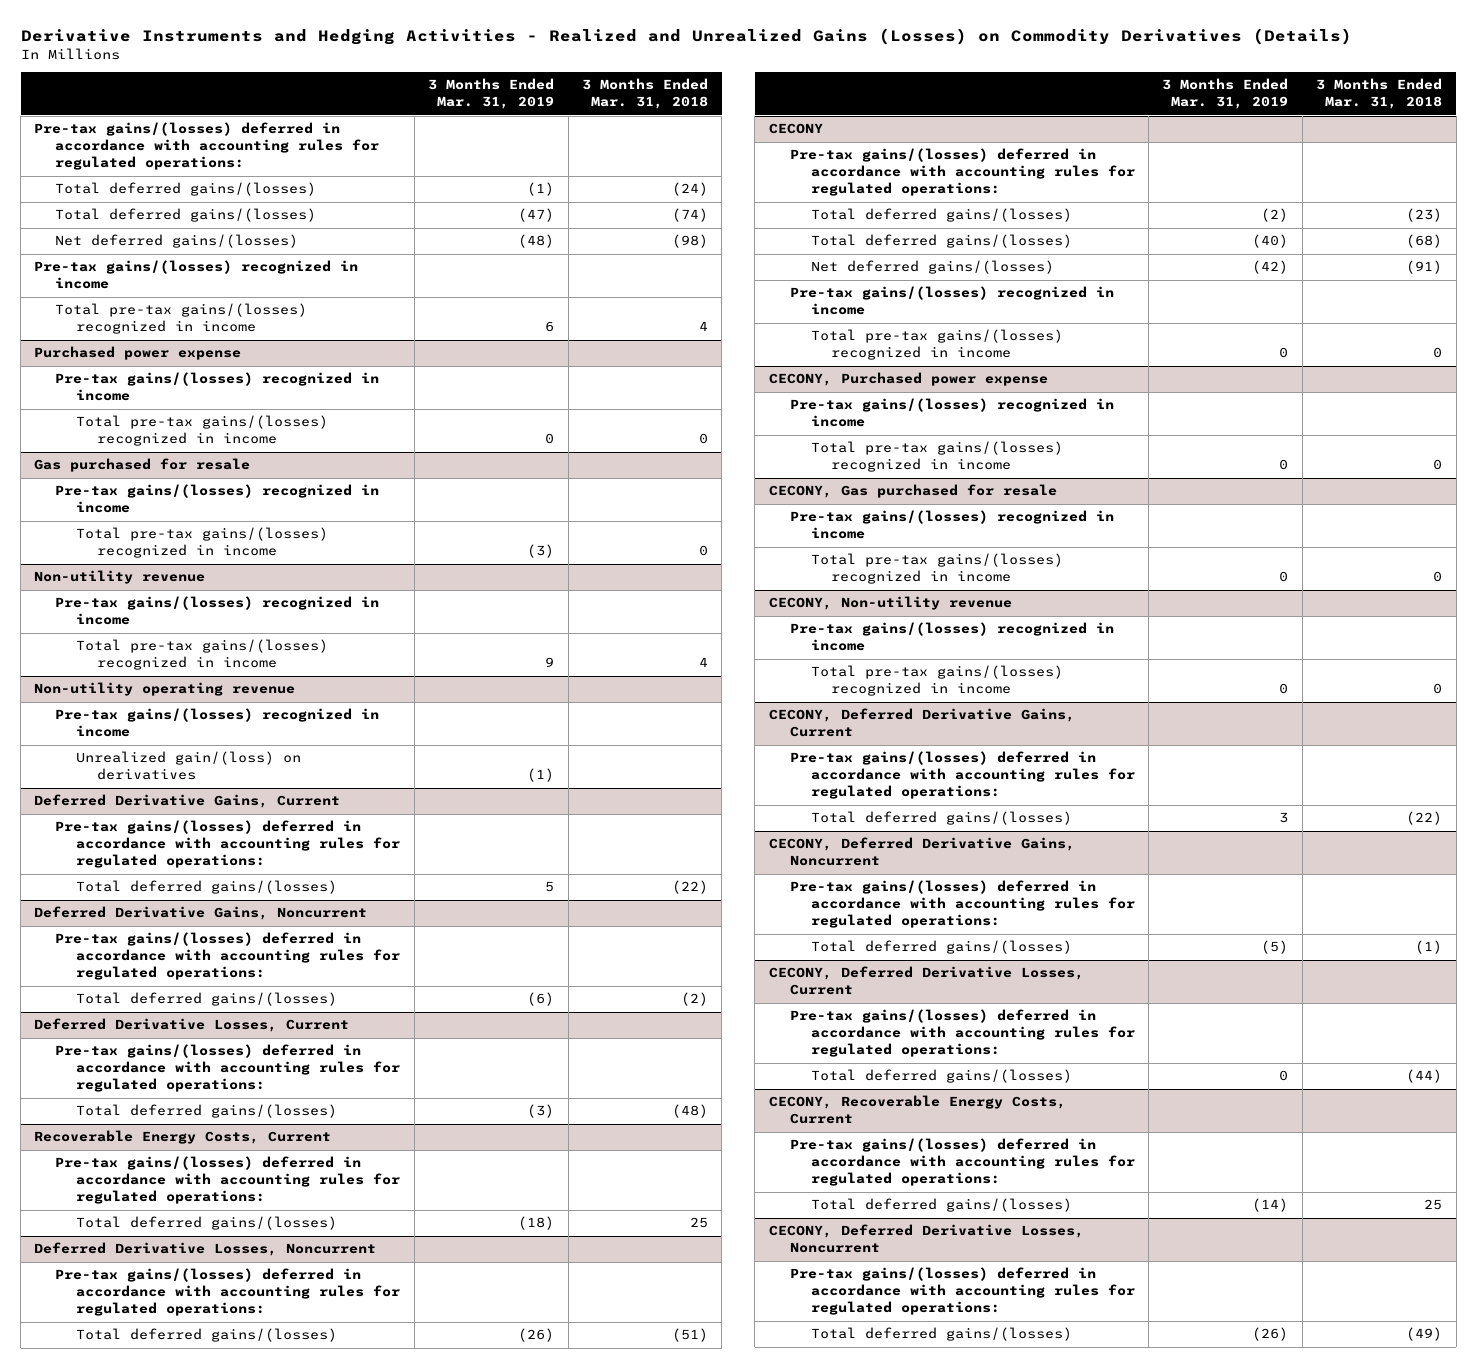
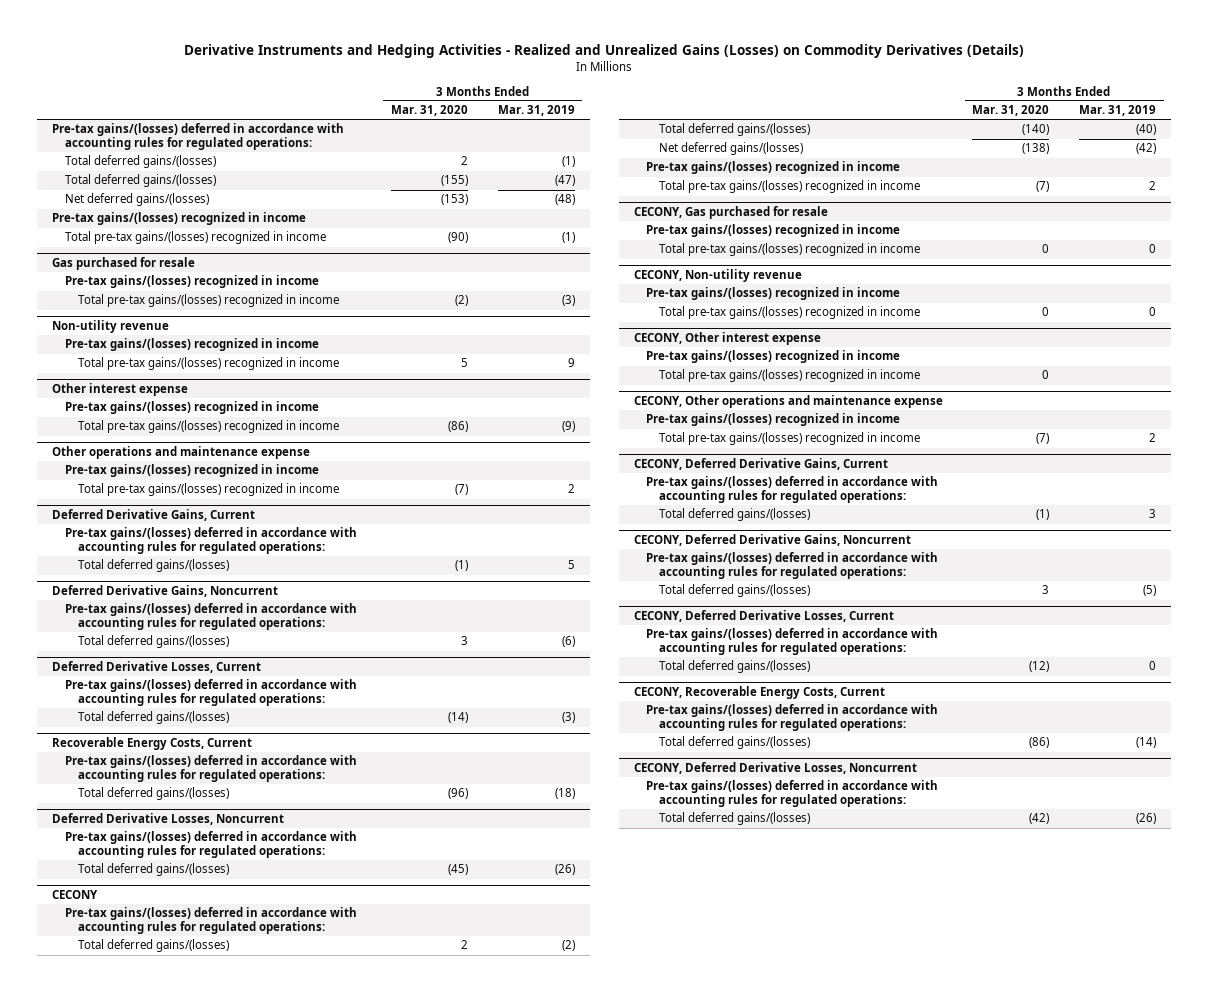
- | 3 Months Ended Mar. 31, 2019 | 3 Months Ended Mar. 31, 2018
+ | 3 Months Ended Mar. 31, 2020 | 3 Months Ended Mar. 31, 2019
- Total pre-tax gains/(losses) recognized in income | 6 | 4
- Purchased power expense
- Pre-tax gains/(losses) recognized in income
- Total pre-tax gains/(losses) recognized in income | 0 | 0
+ Total pre-tax gains/(losses) recognized in income | (90) | (1)
- Non-utility operating revenue
+ Other interest expense
- Unrealized gain/(loss) on derivatives | (1) |
+ Total pre-tax gains/(losses) recognized in income | (86) | (9)
+ Other operations and maintenance expense
+ Pre-tax gains/(losses) recognized in income
+ Total pre-tax gains/(losses) recognized in income | (7) | 2
@ CECONY
- Total pre-tax gains/(losses) recognized in income | 0 | 0
- CECONY, Purchased power expense
- Pre-tax gains/(losses) recognized in income
- Total pre-tax gains/(losses) recognized in income | 0 | 0
@ CECONY
+ Total pre-tax gains/(losses) recognized in income | (7) | 2
+ CECONY, Other interest expense
+ Pre-tax gains/(losses) recognized in income
+ Total pre-tax gains/(losses) recognized in income | 0 |
+ CECONY, Other operations and maintenance expense
+ Pre-tax gains/(losses) recognized in income
+ Total pre-tax gains/(losses) recognized in income | (7) | 2

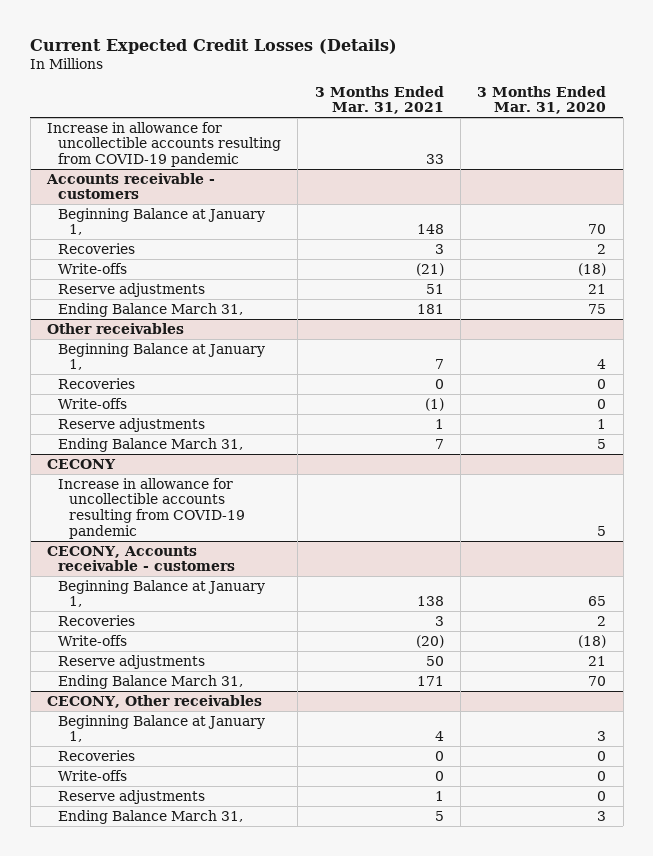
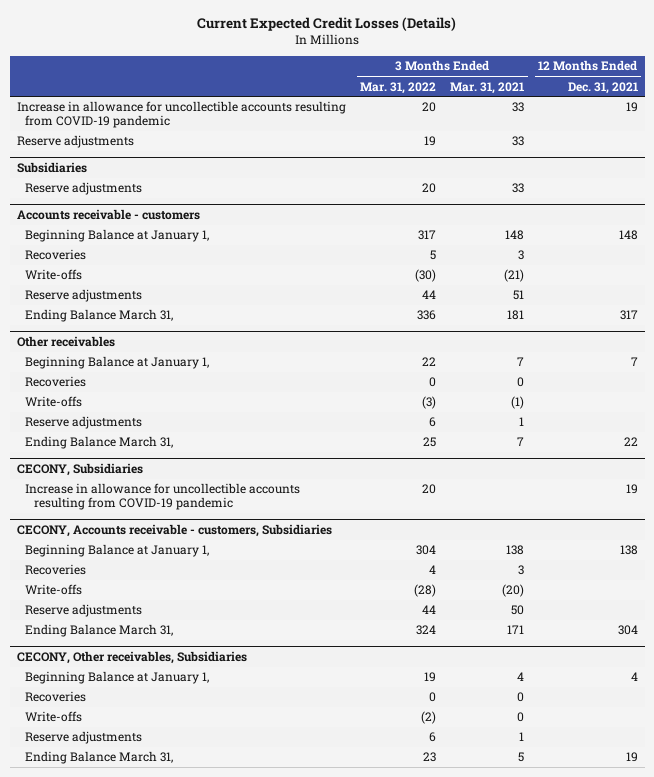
- | 3 Months Ended Mar. 31, 2021 | 3 Months Ended Mar. 31, 2020
+ | 3 Months Ended Mar. 31, 2022 | 3 Months Ended Mar. 31, 2021 | 12 Months Ended Dec. 31, 2021
+ Reserve adjustments | 19 | 33 |
+ Subsidiaries
+ Reserve adjustments | 20 | 33 |
- CECONY
+ CECONY, Subsidiaries
- CECONY, Accounts receivable - customers
+ CECONY, Accounts receivable - customers, Subsidiaries
- CECONY, Other receivables
+ CECONY, Other receivables, Subsidiaries

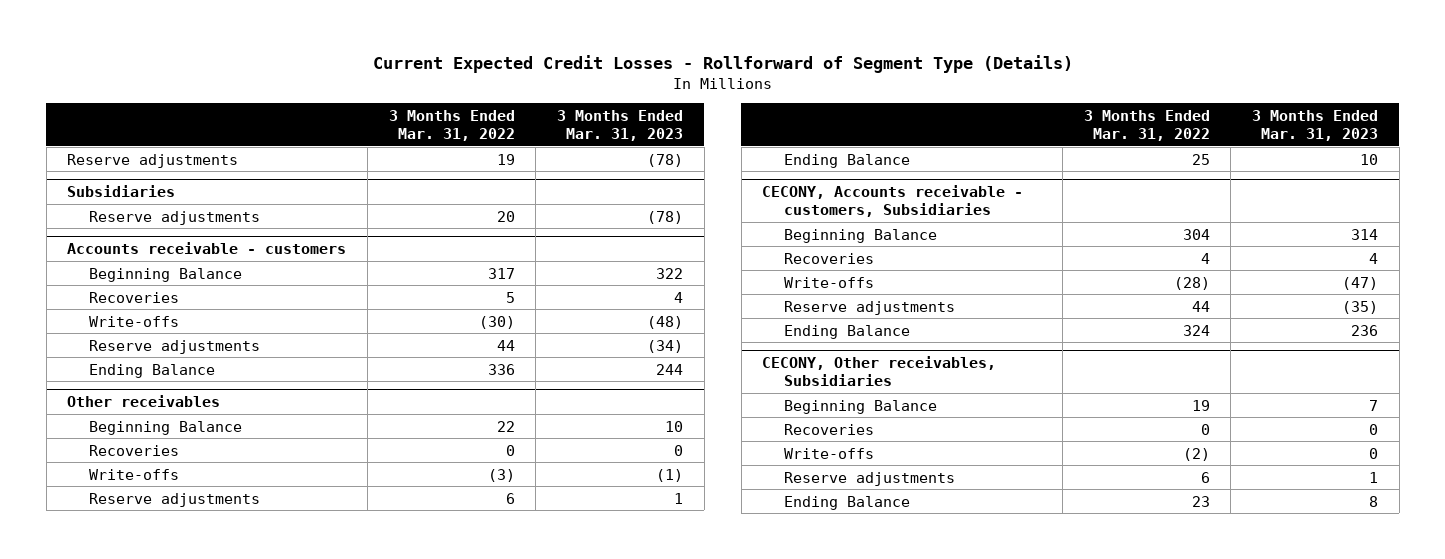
- Current Expected Credit Losses (Details)
+ Current Expected Credit Losses - Rollforward of Segment Type (Details)
- | 3 Months Ended Mar. 31, 2022 | 3 Months Ended Mar. 31, 2021 | 12 Months Ended Dec. 31, 2021
+ | 3 Months Ended Mar. 31, 2022 | 3 Months Ended Mar. 31, 2023
- Increase in allowance for uncollectible accounts resulting from COVID-19 pandemic | 20 | 33 | 19
@ Accounts receivable - customers
- Beginning Balance at January 1, | 317 | 148 | 148
+ Beginning Balance | 317 | 322
- Ending Balance March 31, | 336 | 181 | 317
+ Ending Balance | 336 | 244
@ Other receivables
- Beginning Balance at January 1, | 22 | 7 | 7
+ Beginning Balance | 22 | 10
- Ending Balance March 31, | 25 | 7 | 22
- CECONY, Subsidiaries
- Increase in allowance for uncollectible accounts resulting from COVID-19 pandemic | 20 | | 19
@ Other receivables
+ Ending Balance | 25 | 10
@ CECONY, Accounts receivable - customers, Subsidiaries
- Beginning Balance at January 1, | 304 | 138 | 138
+ Beginning Balance | 304 | 314
- Ending Balance March 31, | 324 | 171 | 304
+ Ending Balance | 324 | 236
@ CECONY, Other receivables, Subsidiaries
- Beginning Balance at January 1, | 19 | 4 | 4
+ Beginning Balance | 19 | 7
- Ending Balance March 31, | 23 | 5 | 19
+ Ending Balance | 23 | 8

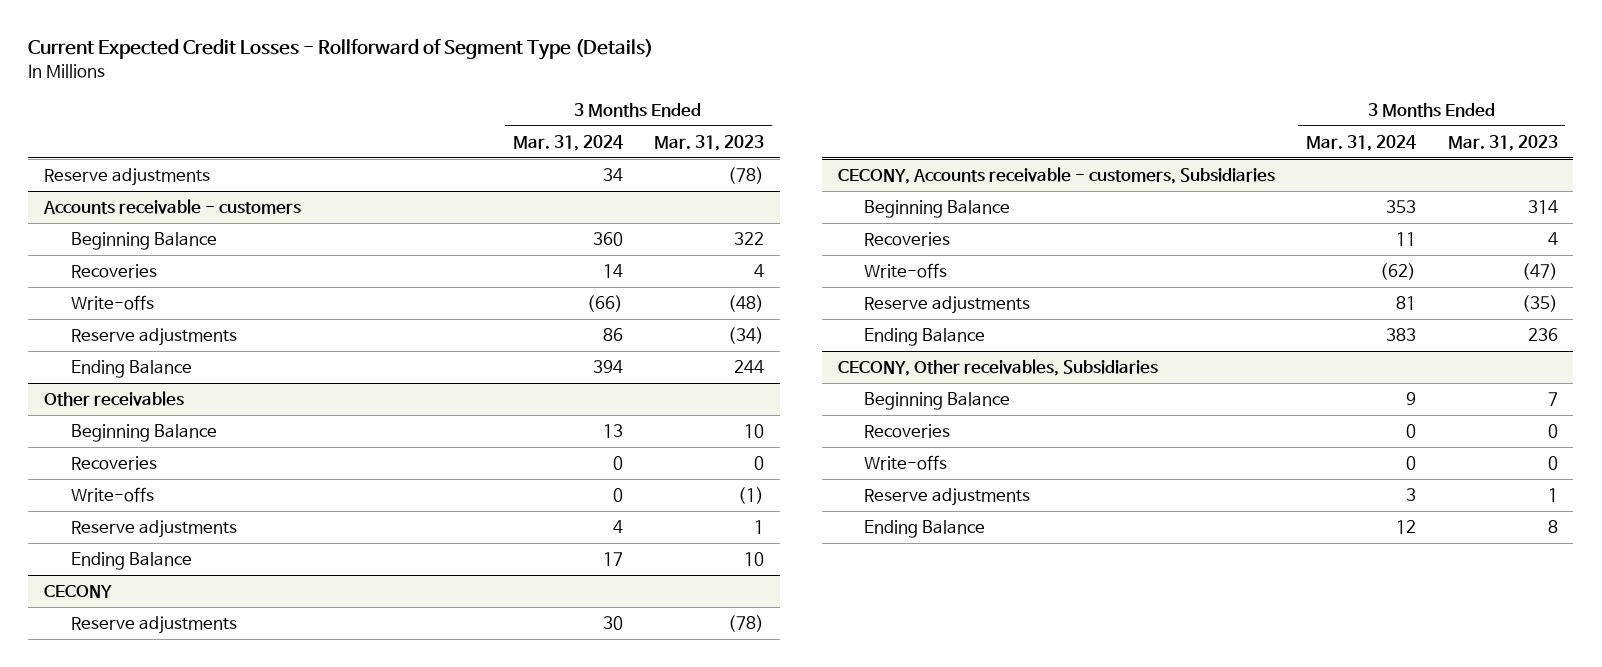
- | 3 Months Ended Mar. 31, 2022 | 3 Months Ended Mar. 31, 2023
+ | 3 Months Ended Mar. 31, 2024 | 3 Months Ended Mar. 31, 2023
- Subsidiaries
- Reserve adjustments | 20 | (78)
+ CECONY
+ Reserve adjustments | 30 | (78)

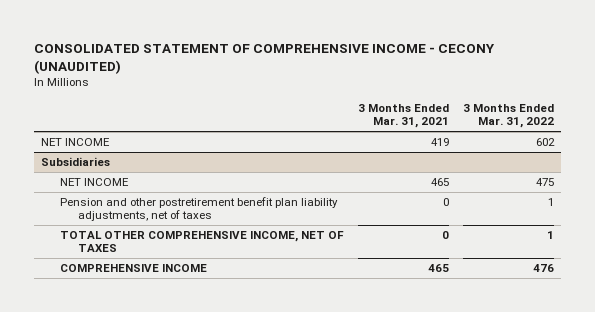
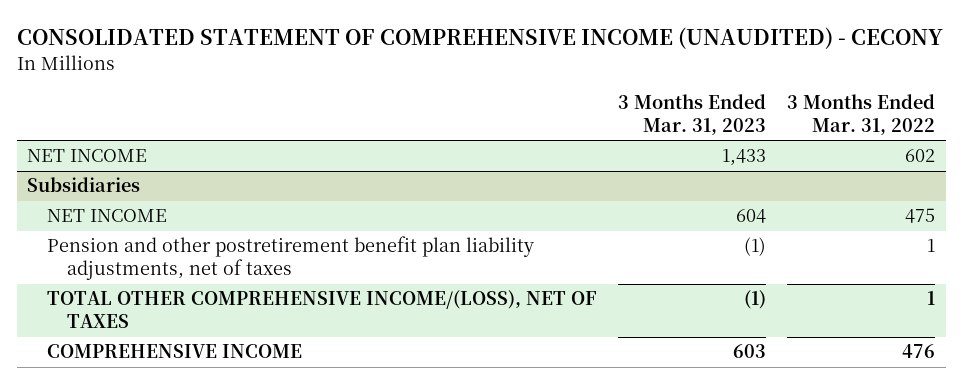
- CONSOLIDATED STATEMENT OF COMPREHENSIVE INCOME - CECONY (UNAUDITED)
+ CONSOLIDATED STATEMENT OF COMPREHENSIVE INCOME (UNAUDITED) - CECONY
- | 3 Months Ended Mar. 31, 2021 | 3 Months Ended Mar. 31, 2022
+ | 3 Months Ended Mar. 31, 2023 | 3 Months Ended Mar. 31, 2022
@ Subsidiaries
- TOTAL OTHER COMPREHENSIVE INCOME, NET OF TAXES | 0 | 1
+ TOTAL OTHER COMPREHENSIVE INCOME/(LOSS), NET OF TAXES | (1) | 1

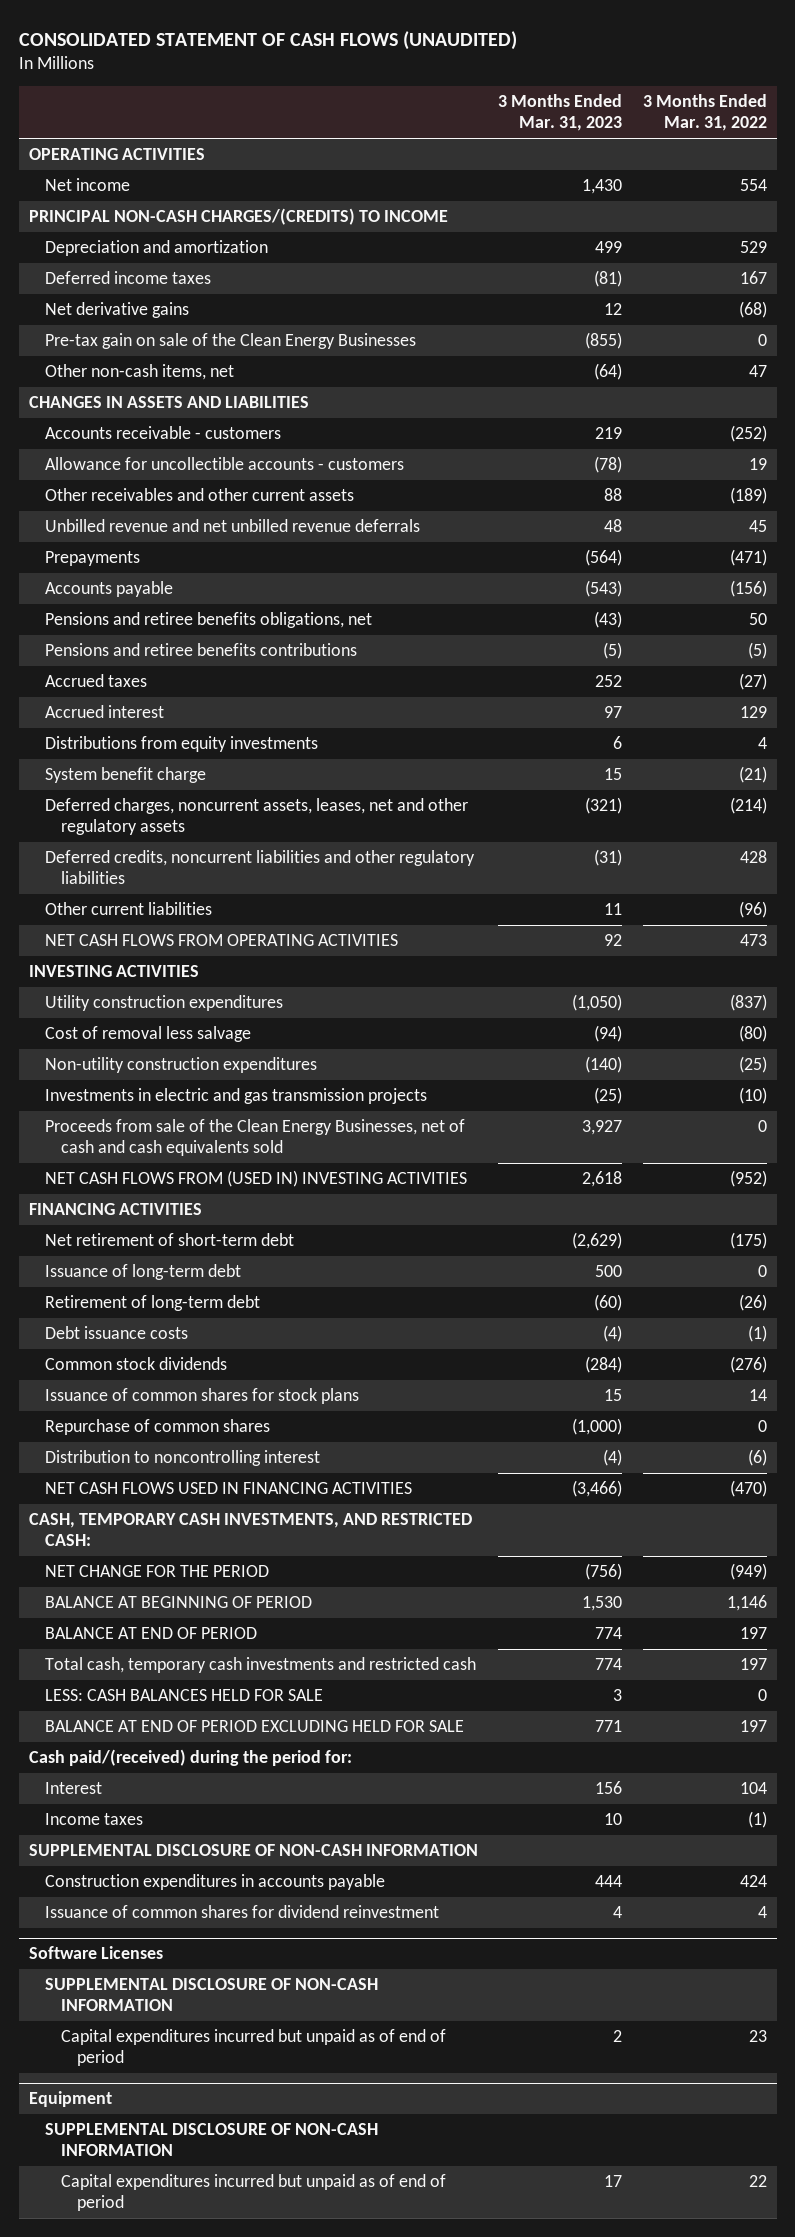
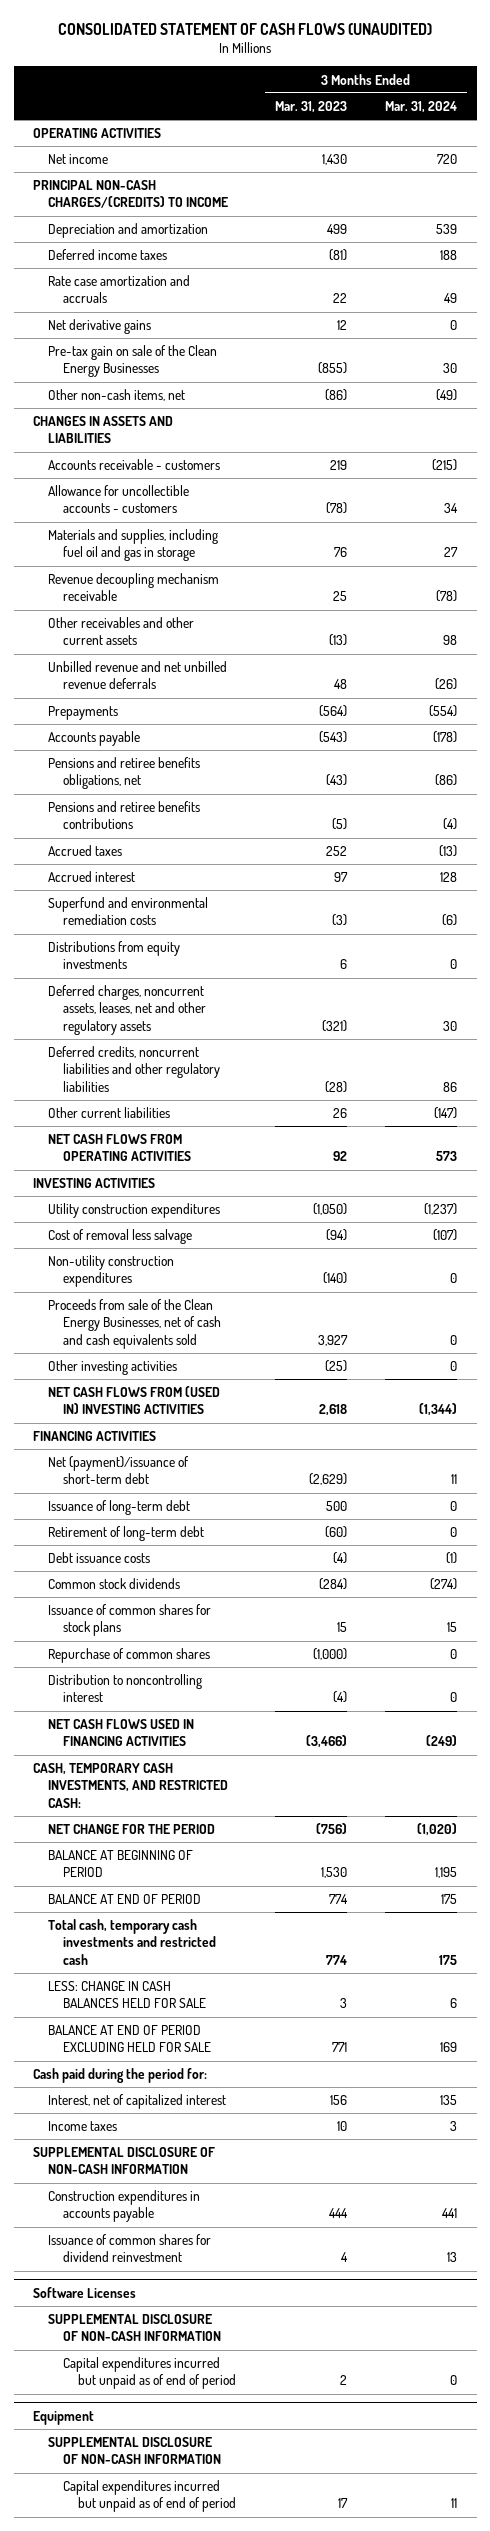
- | 3 Months Ended Mar. 31, 2023 | 3 Months Ended Mar. 31, 2022
+ | 3 Months Ended Mar. 31, 2023 | 3 Months Ended Mar. 31, 2024
+ Rate case amortization and accruals | 22 | 49
- Other non-cash items, net | (64) | 47
+ Other non-cash items, net | (86) | (49)
- Other receivables and other current assets | 88 | (189)
+ Materials and supplies, including fuel oil and gas in storage | 76 | 27
+ Revenue decoupling mechanism receivable | 25 | (78)
+ Other receivables and other current assets | (13) | 98
+ Superfund and environmental remediation costs | (3) | (6)
- System benefit charge | 15 | (21)
- Deferred credits, noncurrent liabilities and other regulatory liabilities | (31) | 428
- Other current liabilities | 11 | (96)
+ Deferred credits, noncurrent liabilities and other regulatory liabilities | (28) | 86
+ Other current liabilities | 26 | (147)
- Investments in electric and gas transmission projects | (25) | (10)
+ Other investing activities | (25) | 0
- Net retirement of short-term debt | (2,629) | (175)
+ Net (payment)/issuance of short-term debt | (2,629) | 11
- LESS: CASH BALANCES HELD FOR SALE | 3 | 0
+ LESS: CHANGE IN CASH BALANCES HELD FOR SALE | 3 | 6
- Cash paid/(received) during the period for:
- Interest | 156 | 104
+ Cash paid during the period for:
+ Interest, net of capitalized interest | 156 | 135

